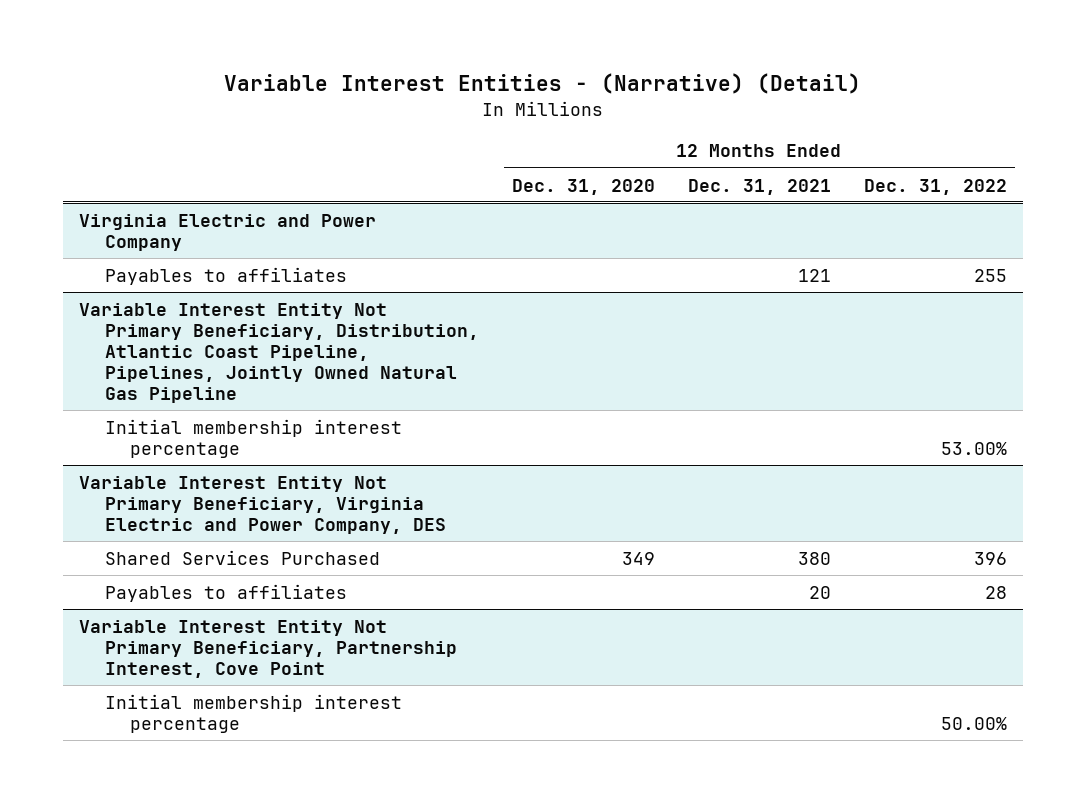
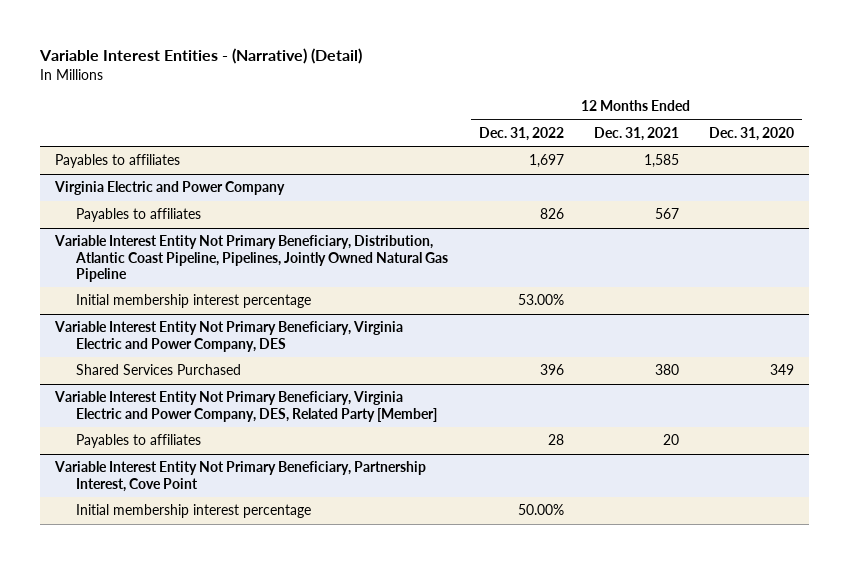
- | 12 Months Ended Dec. 31, 2020 | 12 Months Ended Dec. 31, 2021 | 12 Months Ended Dec. 31, 2022
+ | 12 Months Ended Dec. 31, 2022 | 12 Months Ended Dec. 31, 2021 | 12 Months Ended Dec. 31, 2020
+ Payables to affiliates | 1,697 | 1,585 |
@ Virginia Electric and Power Company
- Payables to affiliates | | 121 | 255
+ Payables to affiliates | 826 | 567 |
+ Variable Interest Entity Not Primary Beneficiary, Virginia Electric and Power Company, DES, Related Party [Member]

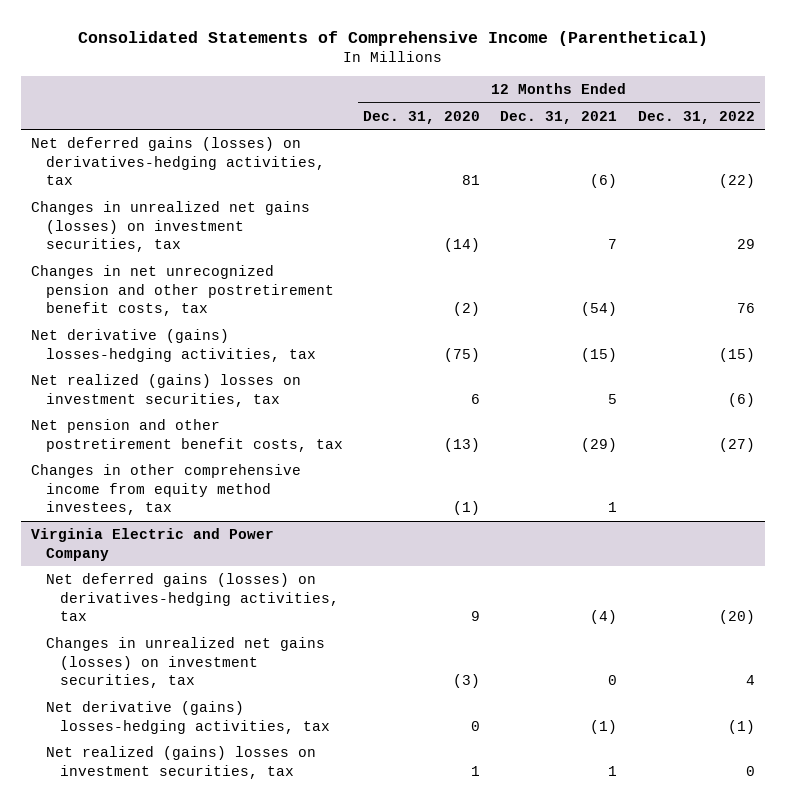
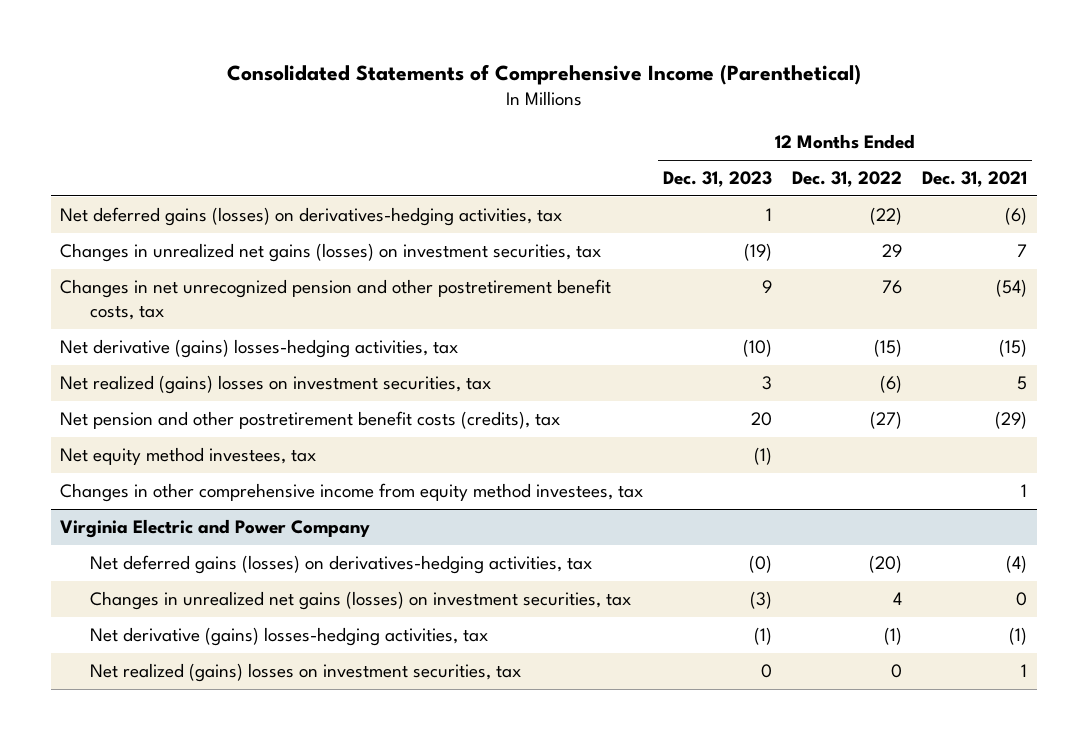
- | 12 Months Ended Dec. 31, 2020 | 12 Months Ended Dec. 31, 2021 | 12 Months Ended Dec. 31, 2022
+ | 12 Months Ended Dec. 31, 2023 | 12 Months Ended Dec. 31, 2022 | 12 Months Ended Dec. 31, 2021
- Net pension and other postretirement benefit costs, tax | (13) | (29) | (27)
+ Net pension and other postretirement benefit costs (credits), tax | 20 | (27) | (29)
+ Net equity method investees, tax | (1) | |

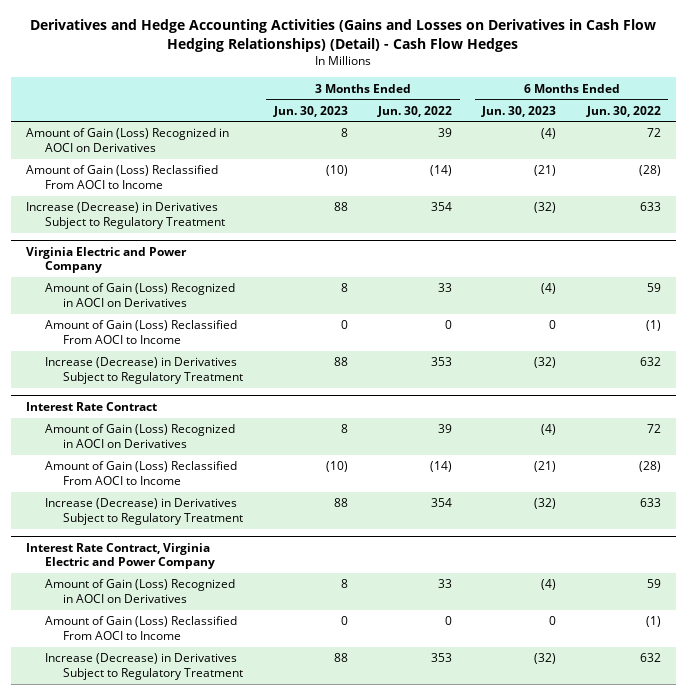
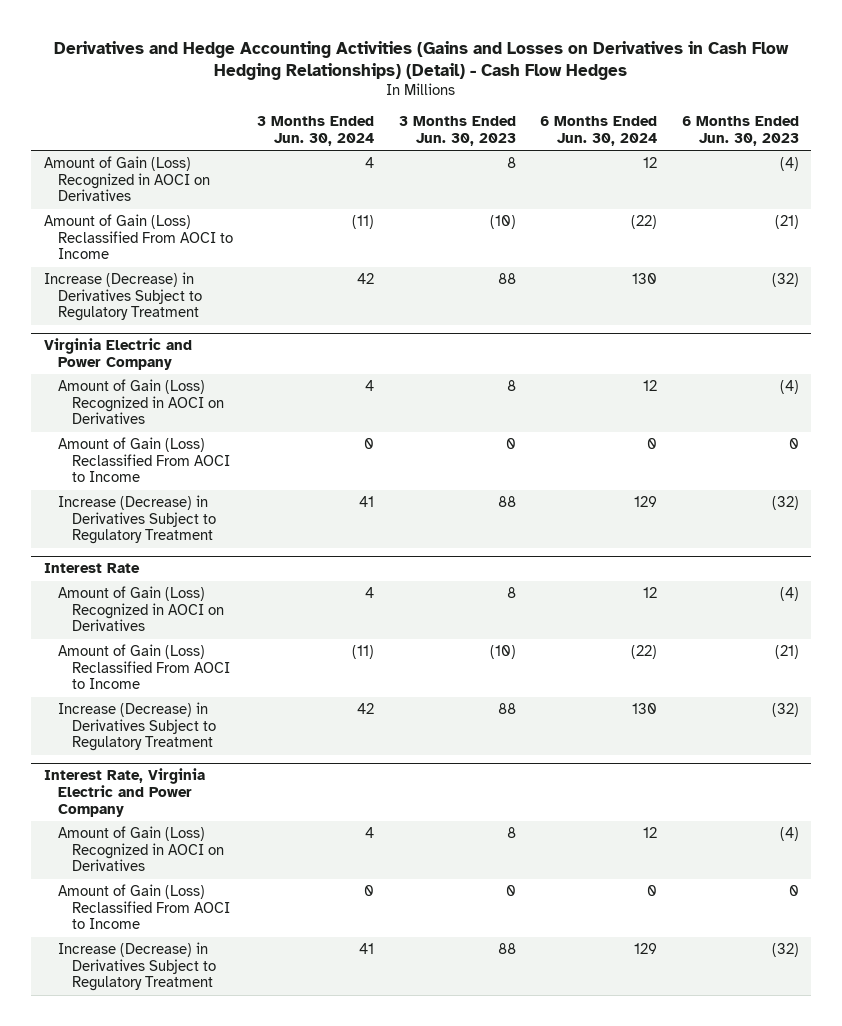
- | 3 Months Ended Jun. 30, 2023 | 3 Months Ended Jun. 30, 2022 | 6 Months Ended Jun. 30, 2023 | 6 Months Ended Jun. 30, 2022
+ | 3 Months Ended Jun. 30, 2024 | 3 Months Ended Jun. 30, 2023 | 6 Months Ended Jun. 30, 2024 | 6 Months Ended Jun. 30, 2023
- Interest Rate Contract
+ Interest Rate
- Interest Rate Contract, Virginia Electric and Power Company
+ Interest Rate, Virginia Electric and Power Company

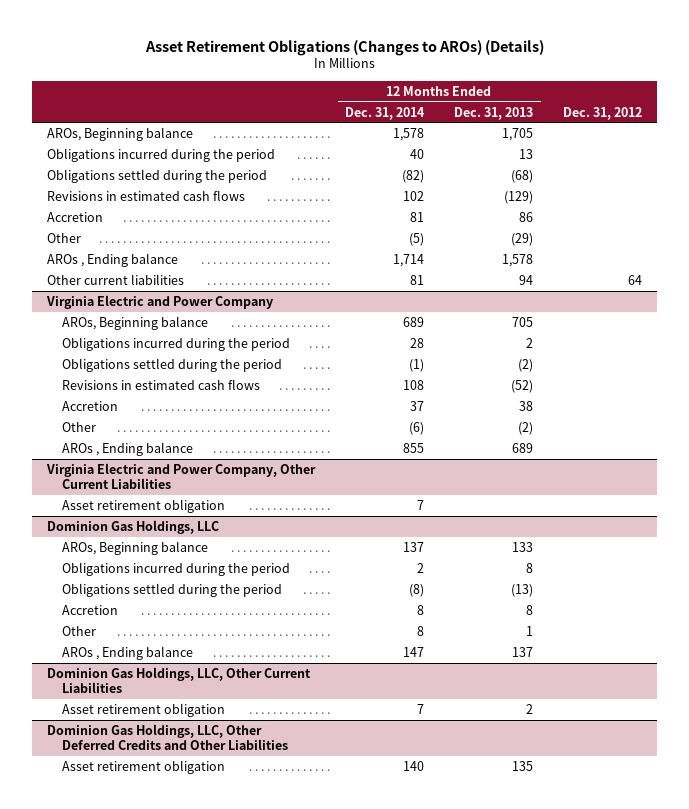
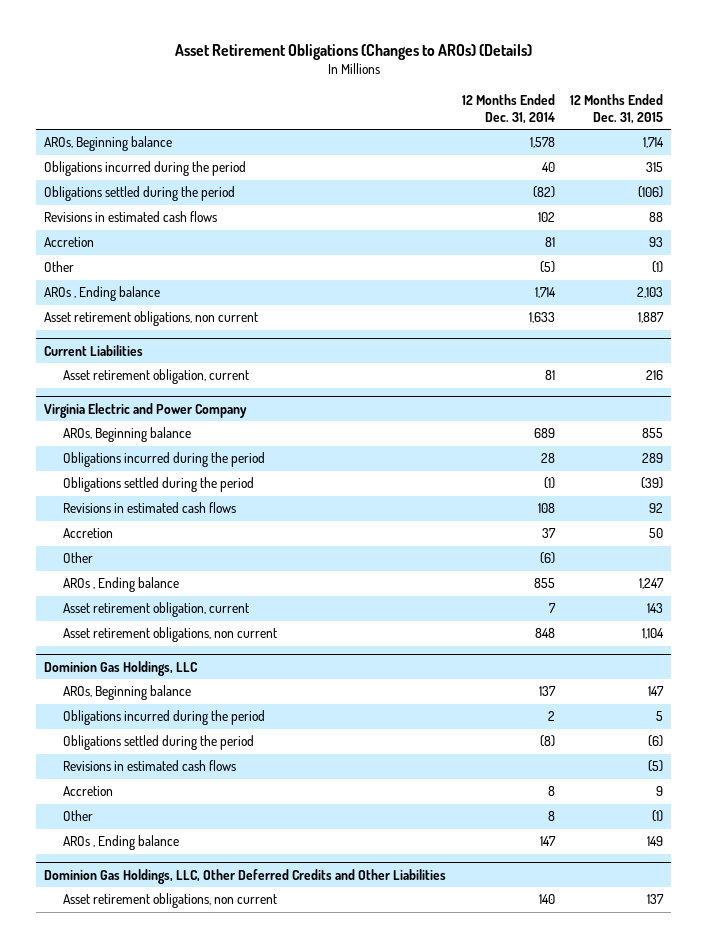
- | 12 Months Ended Dec. 31, 2014 | 12 Months Ended Dec. 31, 2013 | Dec. 31, 2012
+ | 12 Months Ended Dec. 31, 2014 | 12 Months Ended Dec. 31, 2015
- Other current liabilities | 81 | 94 | 64
+ Asset retirement obligations, non current | 1,633 | 1,887
+ Current Liabilities
+ Asset retirement obligation, current | 81 | 216
- Virginia Electric and Power Company, Other Current Liabilities
- Asset retirement obligation | 7 | |
@ Virginia Electric and Power Company
+ Asset retirement obligation, current | 7 | 143
+ Asset retirement obligations, non current | 848 | 1,104
@ Dominion Gas Holdings, LLC
+ Revisions in estimated cash flows | | (5)
- Dominion Gas Holdings, LLC, Other Current Liabilities
- Asset retirement obligation | 7 | 2 |
@ Dominion Gas Holdings, LLC, Other Deferred Credits and Other Liabilities
- Asset retirement obligation | 140 | 135 |
+ Asset retirement obligations, non current | 140 | 137

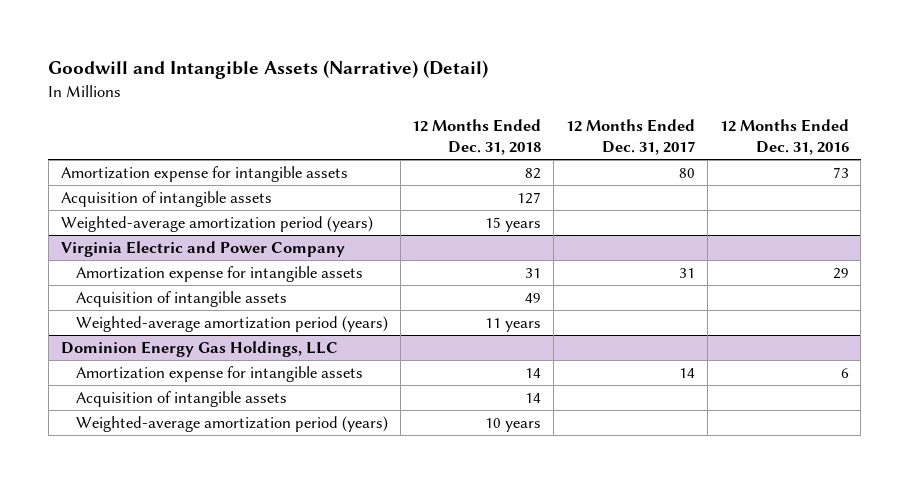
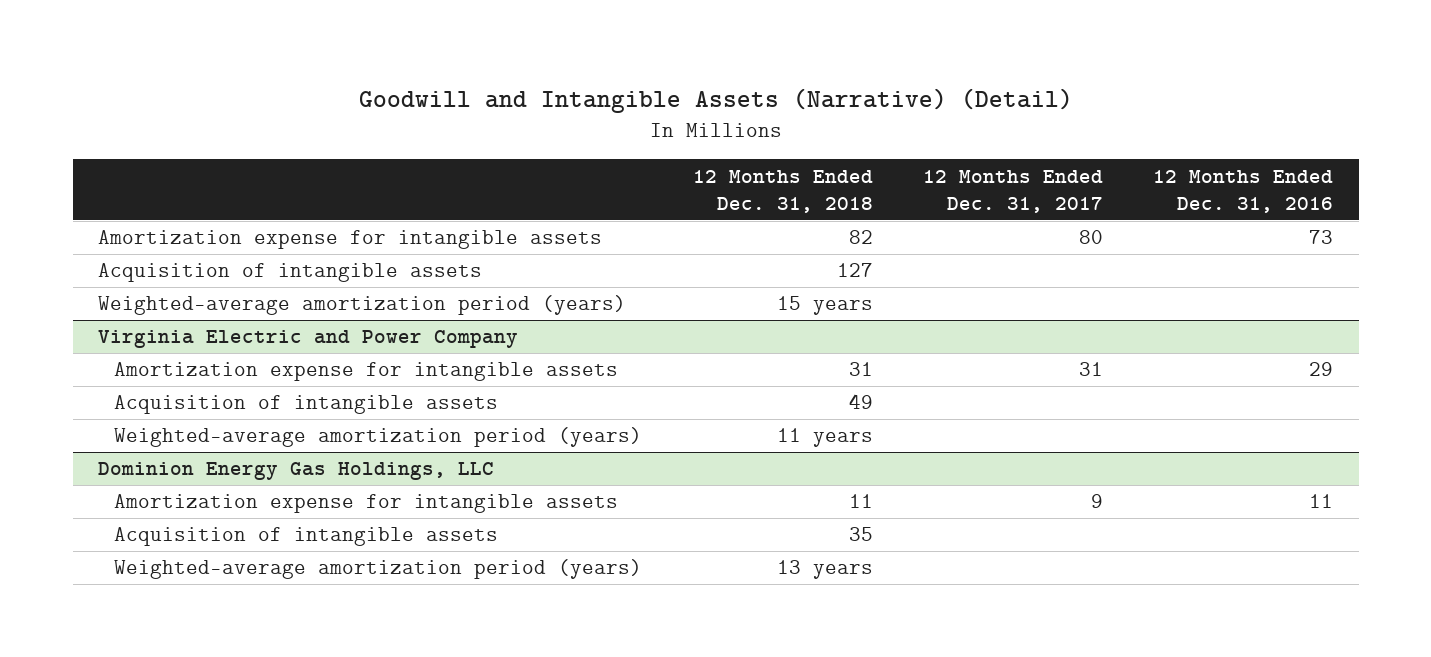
@ Dominion Energy Gas Holdings, LLC
- Amortization expense for intangible assets | 14 | 14 | 6
- Acquisition of intangible assets | 14 | |
- Weighted-average amortization period (years) | 10 years | |
+ Amortization expense for intangible assets | 11 | 9 | 11
+ Acquisition of intangible assets | 35 | |
+ Weighted-average amortization period (years) | 13 years | |

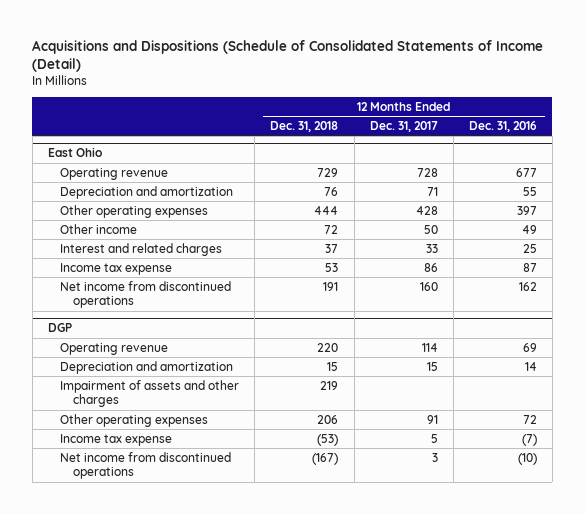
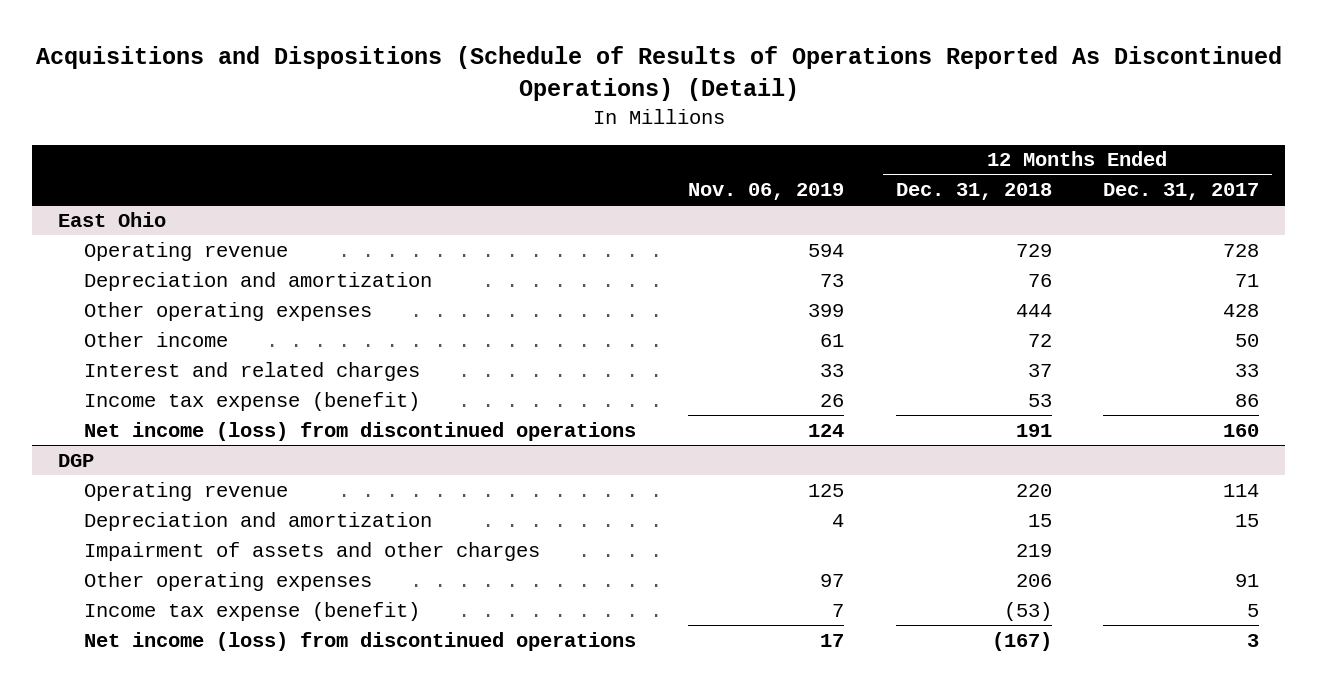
- Acquisitions and Dispositions (Schedule of Consolidated Statements of Income (Detail)
+ Acquisitions and Dispositions (Schedule of Results of Operations Reported As Discontinued Operations) (Detail)
- | 12 Months Ended Dec. 31, 2018 | 12 Months Ended Dec. 31, 2017 | 12 Months Ended Dec. 31, 2016
+ | Nov. 06, 2019 | 12 Months Ended Dec. 31, 2018 | 12 Months Ended Dec. 31, 2017
@ East Ohio
- Income tax expense | 53 | 86 | 87
- Net income from discontinued operations | 191 | 160 | 162
+ Income tax expense (benefit) | 26 | 53 | 86
+ Net income (loss) from discontinued operations | 124 | 191 | 160
@ DGP
- Income tax expense | (53) | 5 | (7)
- Net income from discontinued operations | (167) | 3 | (10)
+ Income tax expense (benefit) | 7 | (53) | 5
+ Net income (loss) from discontinued operations | 17 | (167) | 3

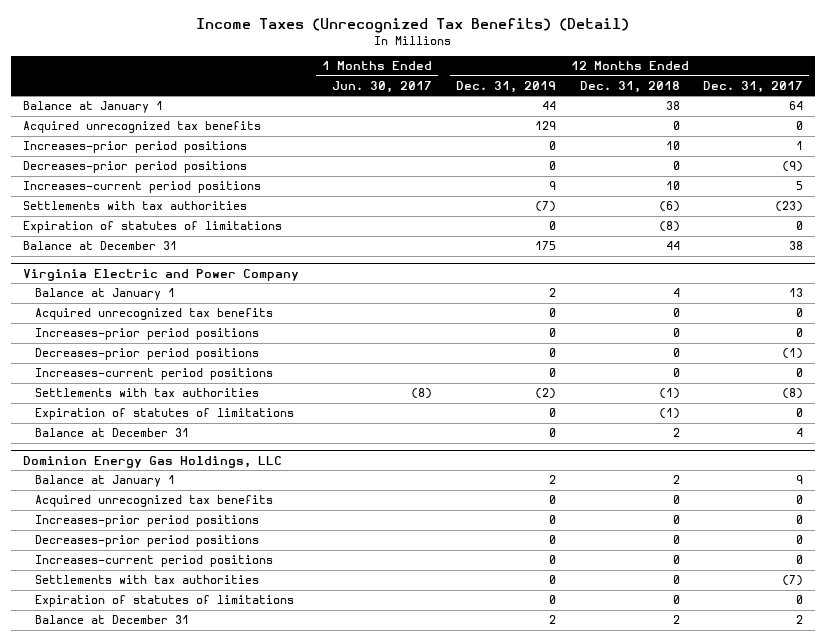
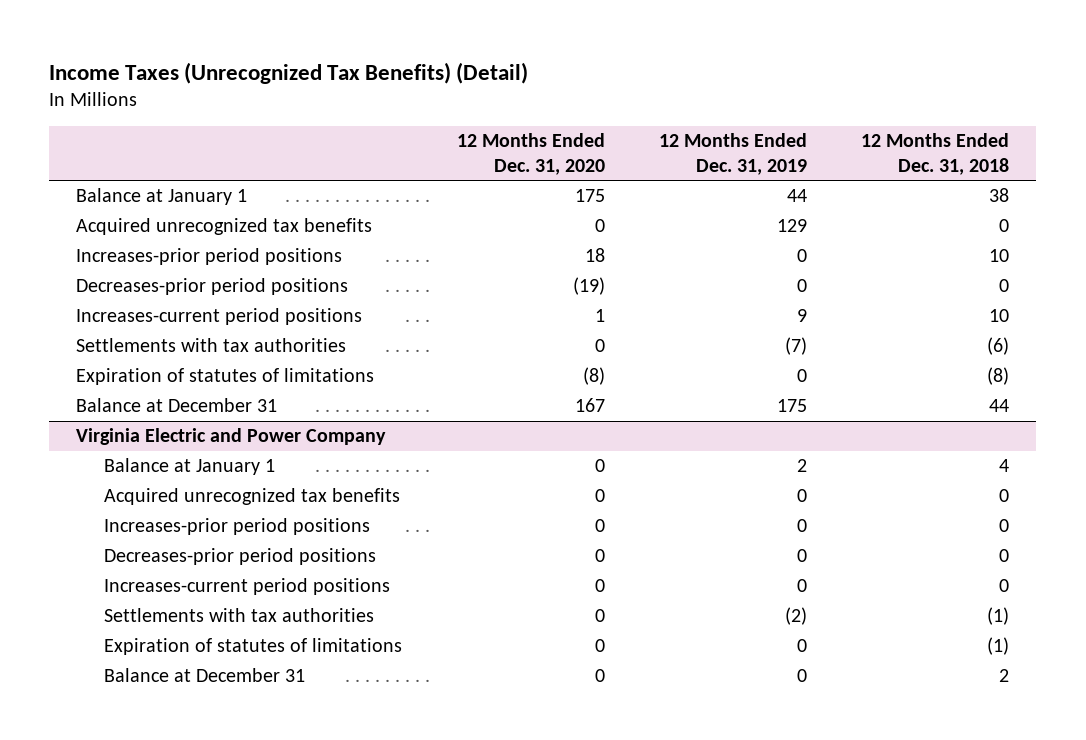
- | 1 Months Ended Jun. 30, 2017 | 12 Months Ended Dec. 31, 2019 | 12 Months Ended Dec. 31, 2018 | 12 Months Ended Dec. 31, 2017
+ | 12 Months Ended Dec. 31, 2020 | 12 Months Ended Dec. 31, 2019 | 12 Months Ended Dec. 31, 2018
- Dominion Energy Gas Holdings, LLC
- Balance at January 1 | | 2 | 2 | 9
- Acquired unrecognized tax benefits | | 0 | 0 | 0
- Increases-prior period positions | | 0 | 0 | 0
- Decreases-prior period positions | | 0 | 0 | 0
- Increases-current period positions | | 0 | 0 | 0
- Settlements with tax authorities | | 0 | 0 | (7)
- Expiration of statutes of limitations | | 0 | 0 | 0
- Balance at December 31 | | 2 | 2 | 2

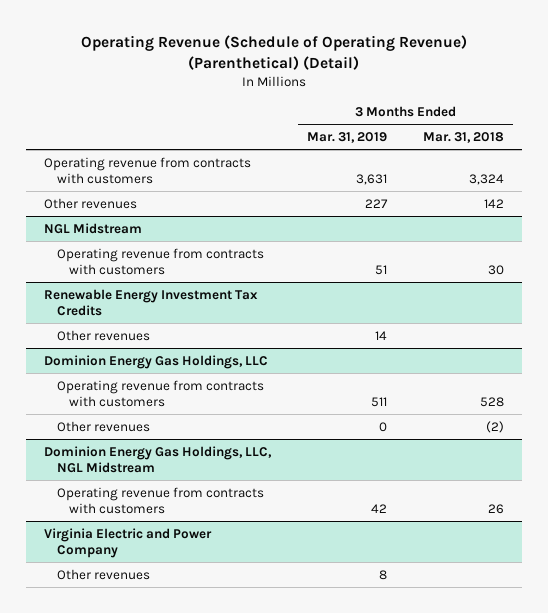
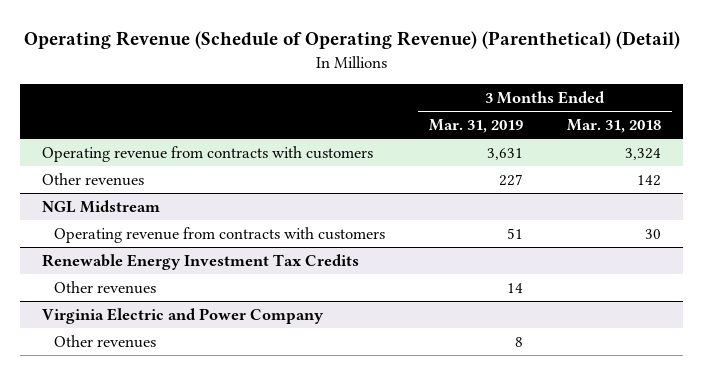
- Dominion Energy Gas Holdings, LLC
- Operating revenue from contracts with customers | 511 | 528
- Other revenues | 0 | (2)
- Dominion Energy Gas Holdings, LLC, NGL Midstream
- Operating revenue from contracts with customers | 42 | 26

